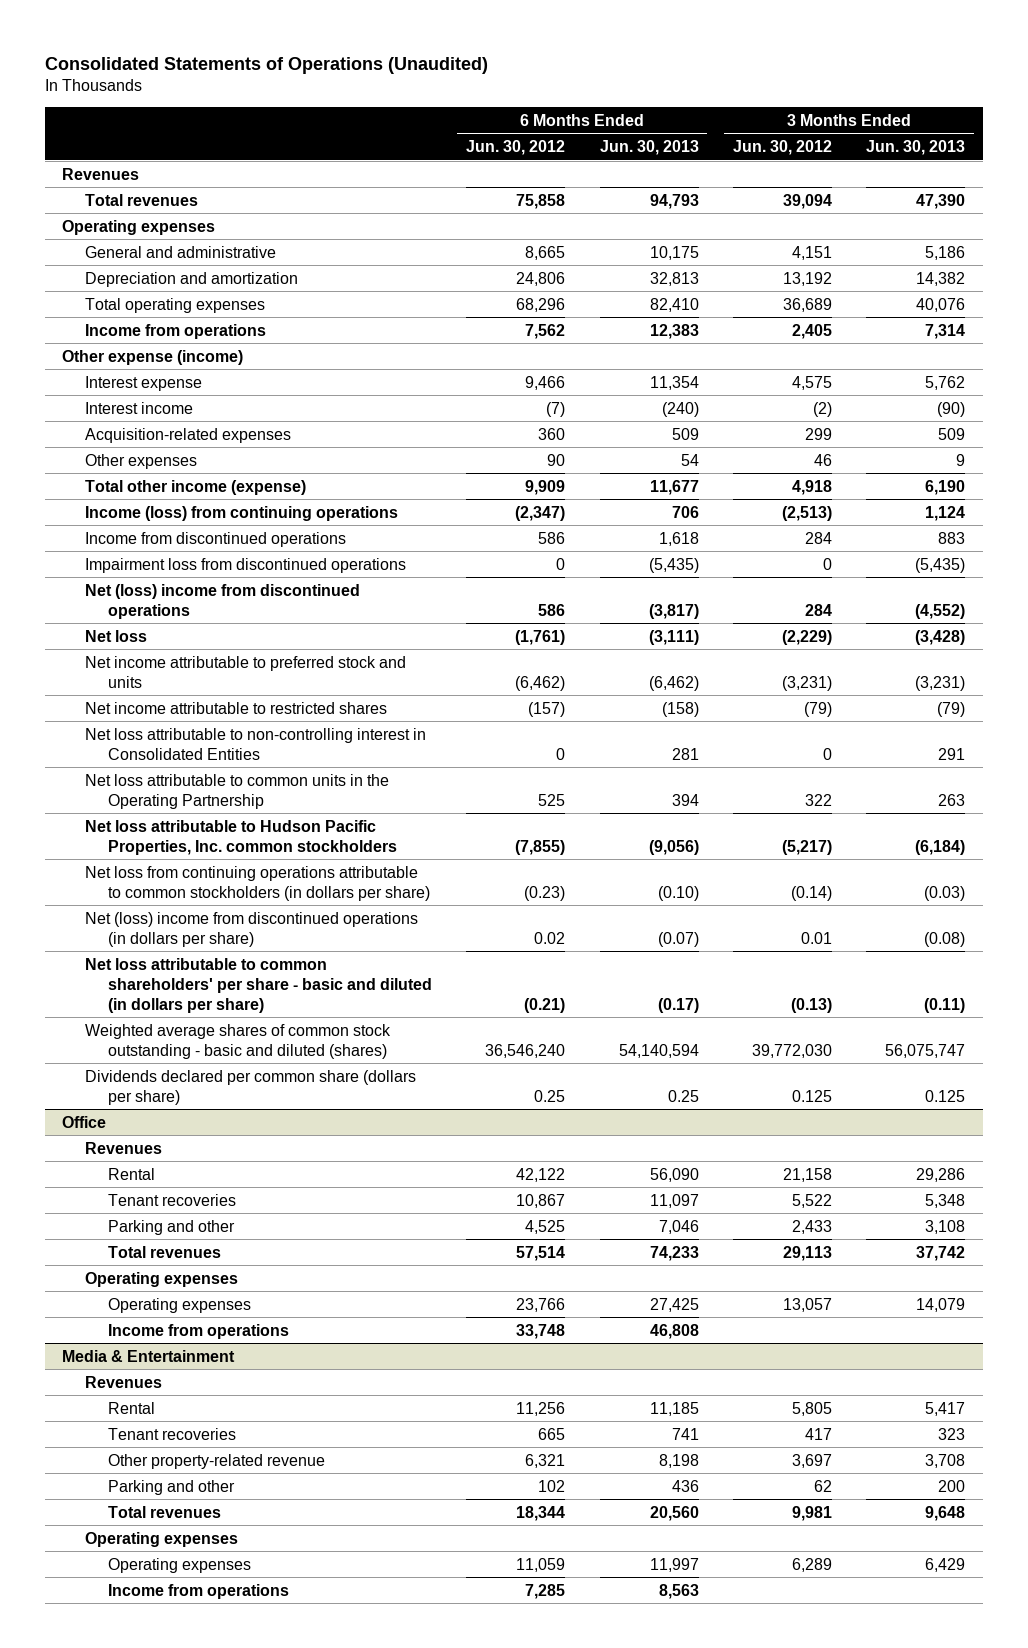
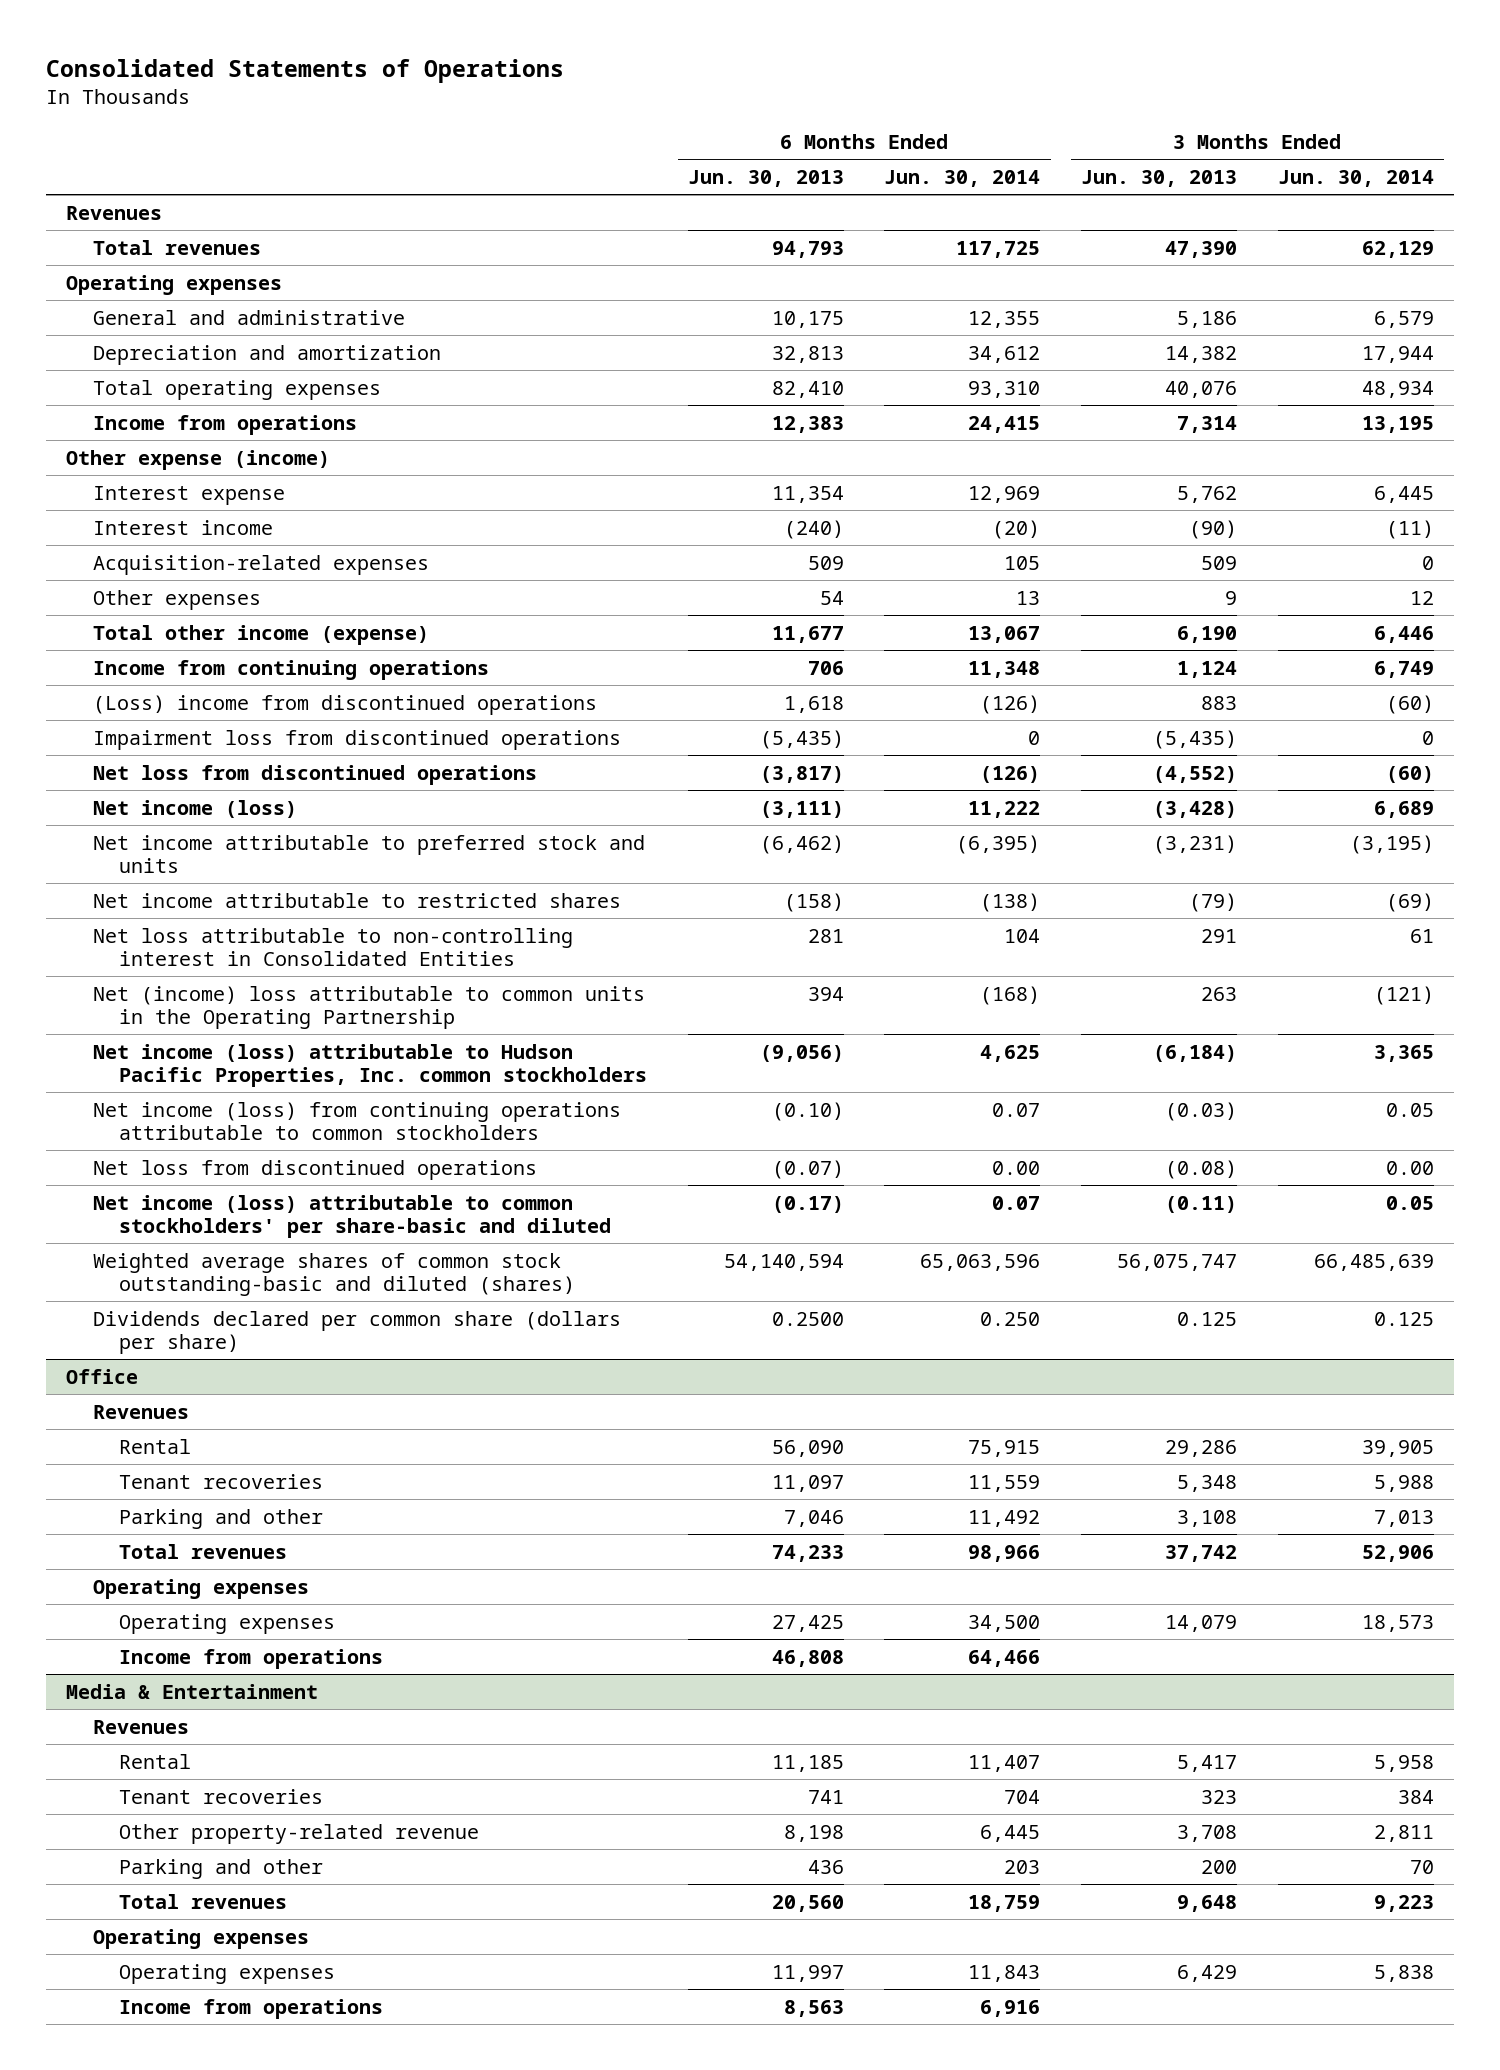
- Consolidated Statements of Operations (Unaudited)
+ Consolidated Statements of Operations
- | 6 Months Ended Jun. 30, 2012 | 6 Months Ended Jun. 30, 2013 | 3 Months Ended Jun. 30, 2012 | 3 Months Ended Jun. 30, 2013
+ | 6 Months Ended Jun. 30, 2013 | 6 Months Ended Jun. 30, 2014 | 3 Months Ended Jun. 30, 2013 | 3 Months Ended Jun. 30, 2014
- Income (loss) from continuing operations | (2,347) | 706 | (2,513) | 1,124
- Income from discontinued operations | 586 | 1,618 | 284 | 883
+ Income from continuing operations | 706 | 11,348 | 1,124 | 6,749
+ (Loss) income from discontinued operations | 1,618 | (126) | 883 | (60)
- Net (loss) income from discontinued operations | 586 | (3,817) | 284 | (4,552)
- Net loss | (1,761) | (3,111) | (2,229) | (3,428)
+ Net loss from discontinued operations | (3,817) | (126) | (4,552) | (60)
+ Net income (loss) | (3,111) | 11,222 | (3,428) | 6,689
- Net loss attributable to common units in the Operating Partnership | 525 | 394 | 322 | 263
- Net loss attributable to Hudson Pacific Properties, Inc. common stockholders | (7,855) | (9,056) | (5,217) | (6,184)
- Net loss from continuing operations attributable to common stockholders (in dollars per share) | (0.23) | (0.10) | (0.14) | (0.03)
- Net (loss) income from discontinued operations (in dollars per share) | 0.02 | (0.07) | 0.01 | (0.08)
- Net loss attributable to common shareholders' per share - basic and diluted (in dollars per share) | (0.21) | (0.17) | (0.13) | (0.11)
- Weighted average shares of common stock outstanding - basic and diluted (shares) | 36,546,240 | 54,140,594 | 39,772,030 | 56,075,747
- Dividends declared per common share (dollars per share) | 0.25 | 0.25 | 0.125 | 0.125
+ Net (income) loss attributable to common units in the Operating Partnership | 394 | (168) | 263 | (121)
+ Net income (loss) attributable to Hudson Pacific Properties, Inc. common stockholders | (9,056) | 4,625 | (6,184) | 3,365
+ Net income (loss) from continuing operations attributable to common stockholders | (0.10) | 0.07 | (0.03) | 0.05
+ Net loss from discontinued operations | (0.07) | 0.00 | (0.08) | 0.00
+ Net income (loss) attributable to common stockholders' per share-basic and diluted | (0.17) | 0.07 | (0.11) | 0.05
+ Weighted average shares of common stock outstanding-basic and diluted (shares) | 54,140,594 | 65,063,596 | 56,075,747 | 66,485,639
+ Dividends declared per common share (dollars per share) | 0.2500 | 0.250 | 0.125 | 0.125

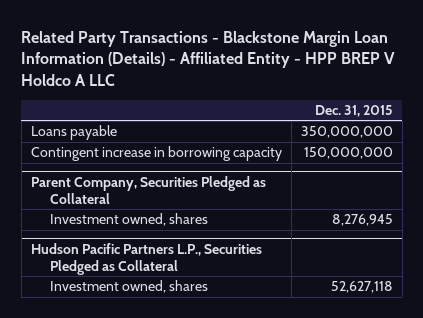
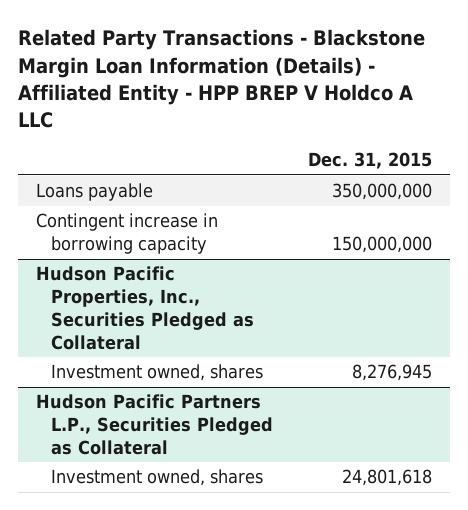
- Parent Company, Securities Pledged as Collateral
+ Hudson Pacific Properties, Inc., Securities Pledged as Collateral
@ Hudson Pacific Partners L.P., Securities Pledged as Collateral
- Investment owned, shares | 52,627,118
+ Investment owned, shares | 24,801,618

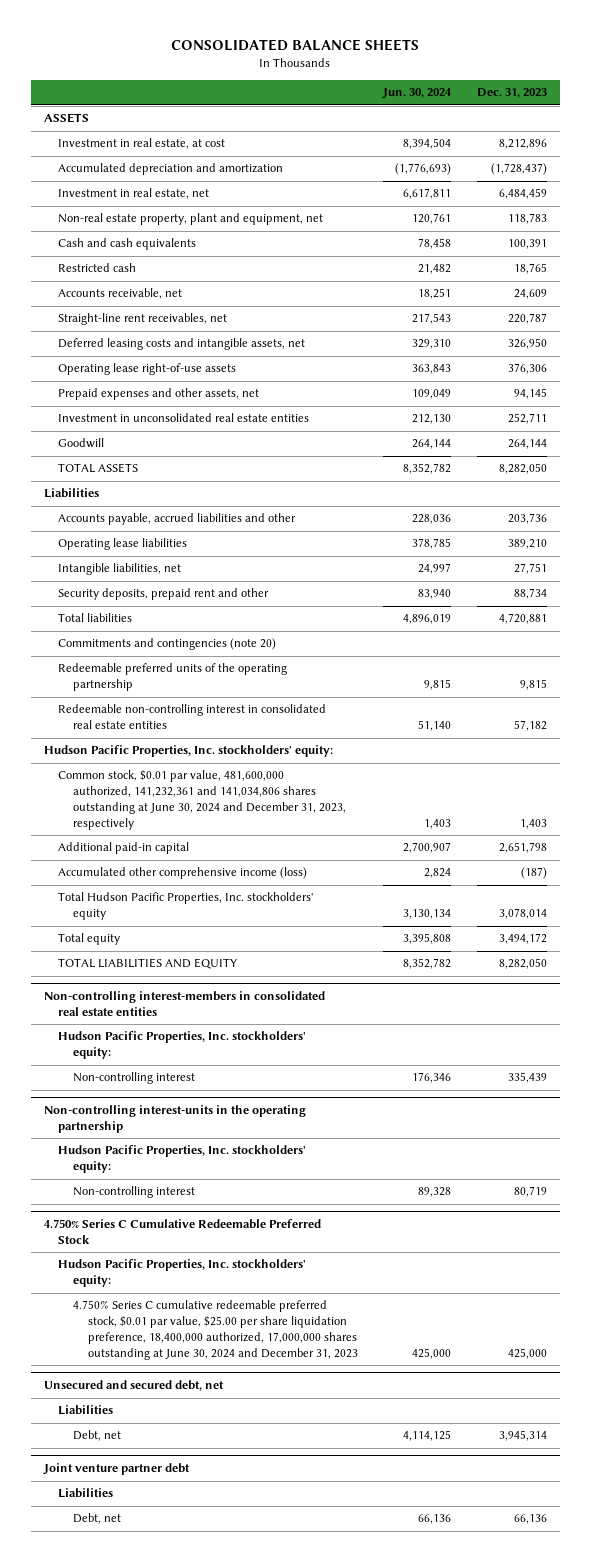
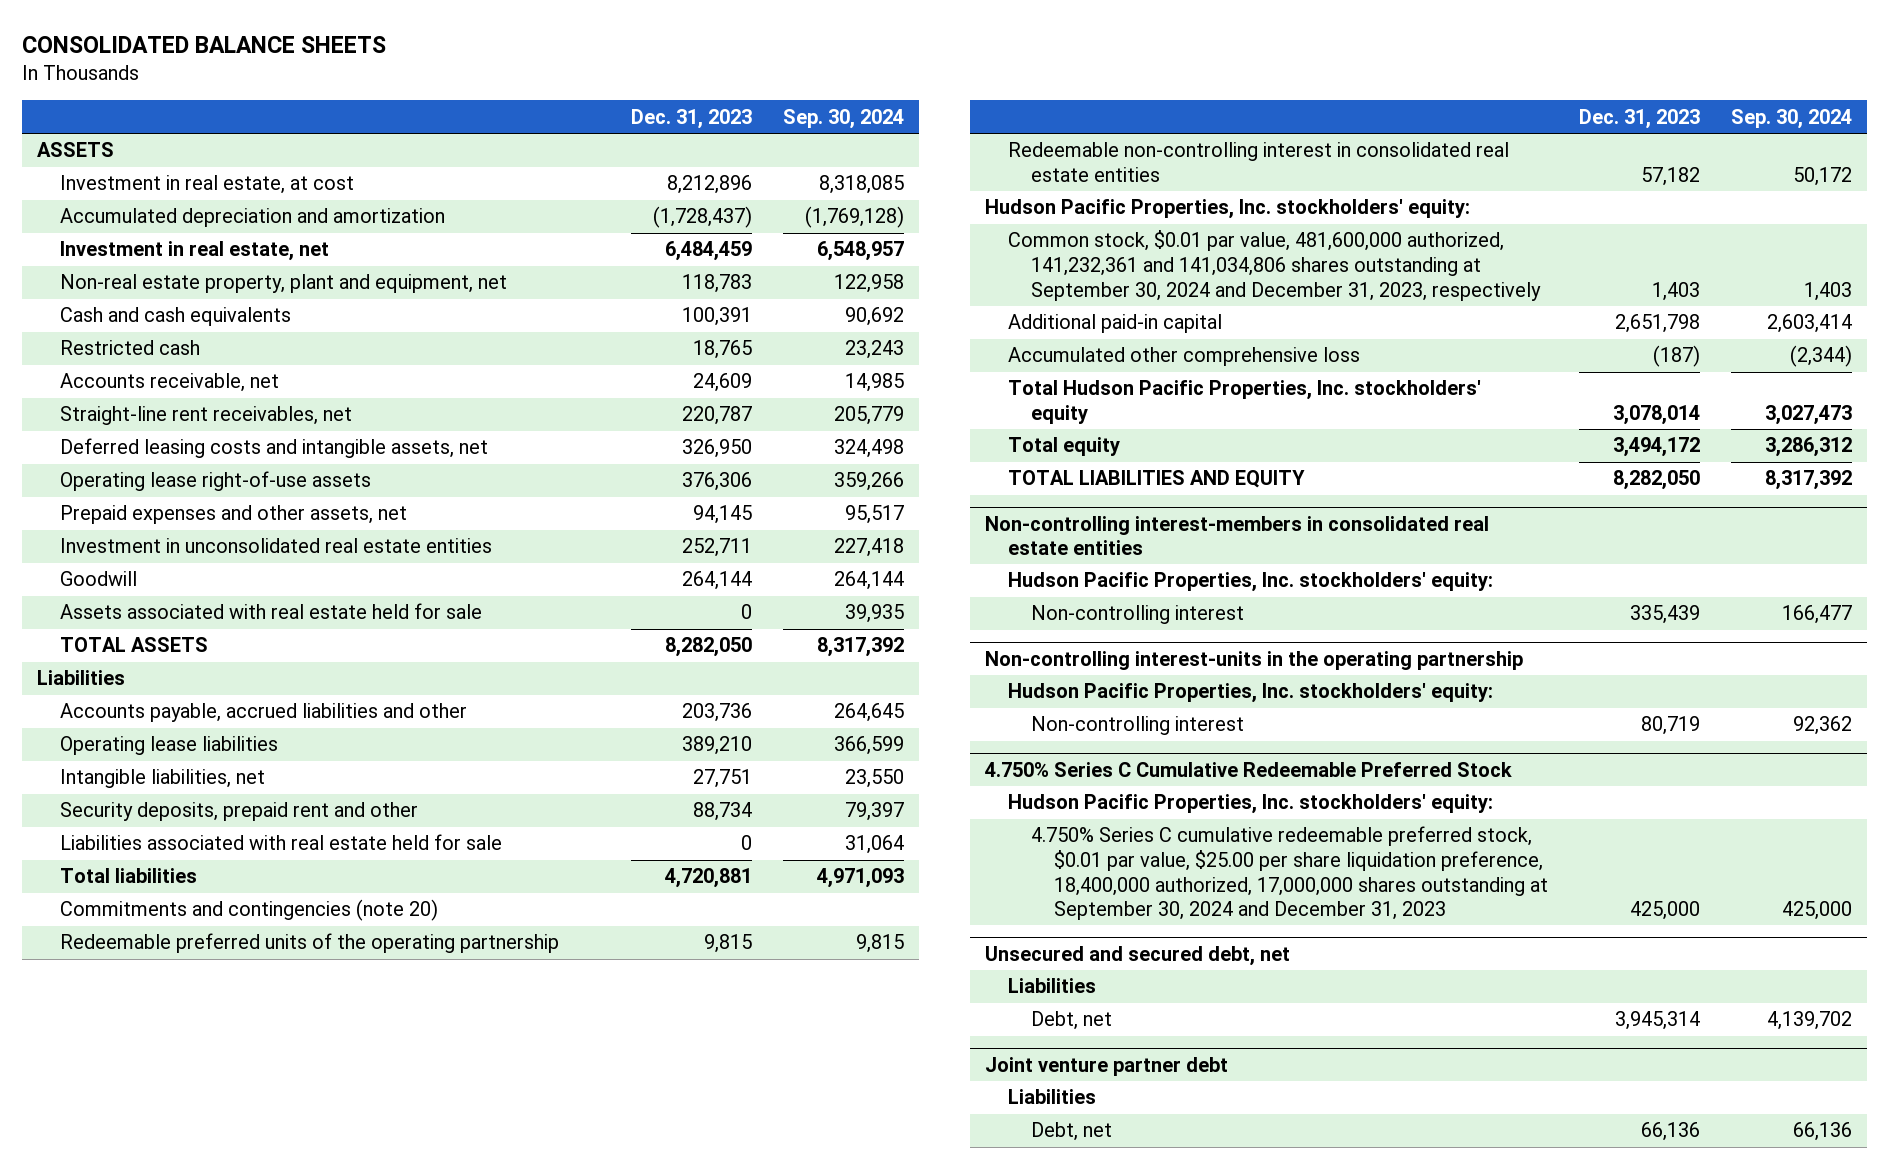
- | Jun. 30, 2024 | Dec. 31, 2023
+ | Dec. 31, 2023 | Sep. 30, 2024
+ Assets associated with real estate held for sale | 0 | 39,935
+ Liabilities associated with real estate held for sale | 0 | 31,064
- Common stock, $0.01 par value, 481,600,000 authorized, 141,232,361 and 141,034,806 shares outstanding at June 30, 2024 and December 31, 2023, respectively | 1,403 | 1,403
+ Common stock, $0.01 par value, 481,600,000 authorized, 141,232,361 and 141,034,806 shares outstanding at September 30, 2024 and December 31, 2023, respectively | 1,403 | 1,403
- Accumulated other comprehensive income (loss) | 2,824 | (187)
+ Accumulated other comprehensive loss | (187) | (2,344)
@ 4.750% Series C Cumulative Redeemable Preferred Stock
- 4.750% Series C cumulative redeemable preferred stock, $0.01 par value, $25.00 per share liquidation preference, 18,400,000 authorized, 17,000,000 shares outstanding at June 30, 2024 and December 31, 2023 | 425,000 | 425,000
+ 4.750% Series C cumulative redeemable preferred stock, $0.01 par value, $25.00 per share liquidation preference, 18,400,000 authorized, 17,000,000 shares outstanding at September 30, 2024 and December 31, 2023 | 425,000 | 425,000

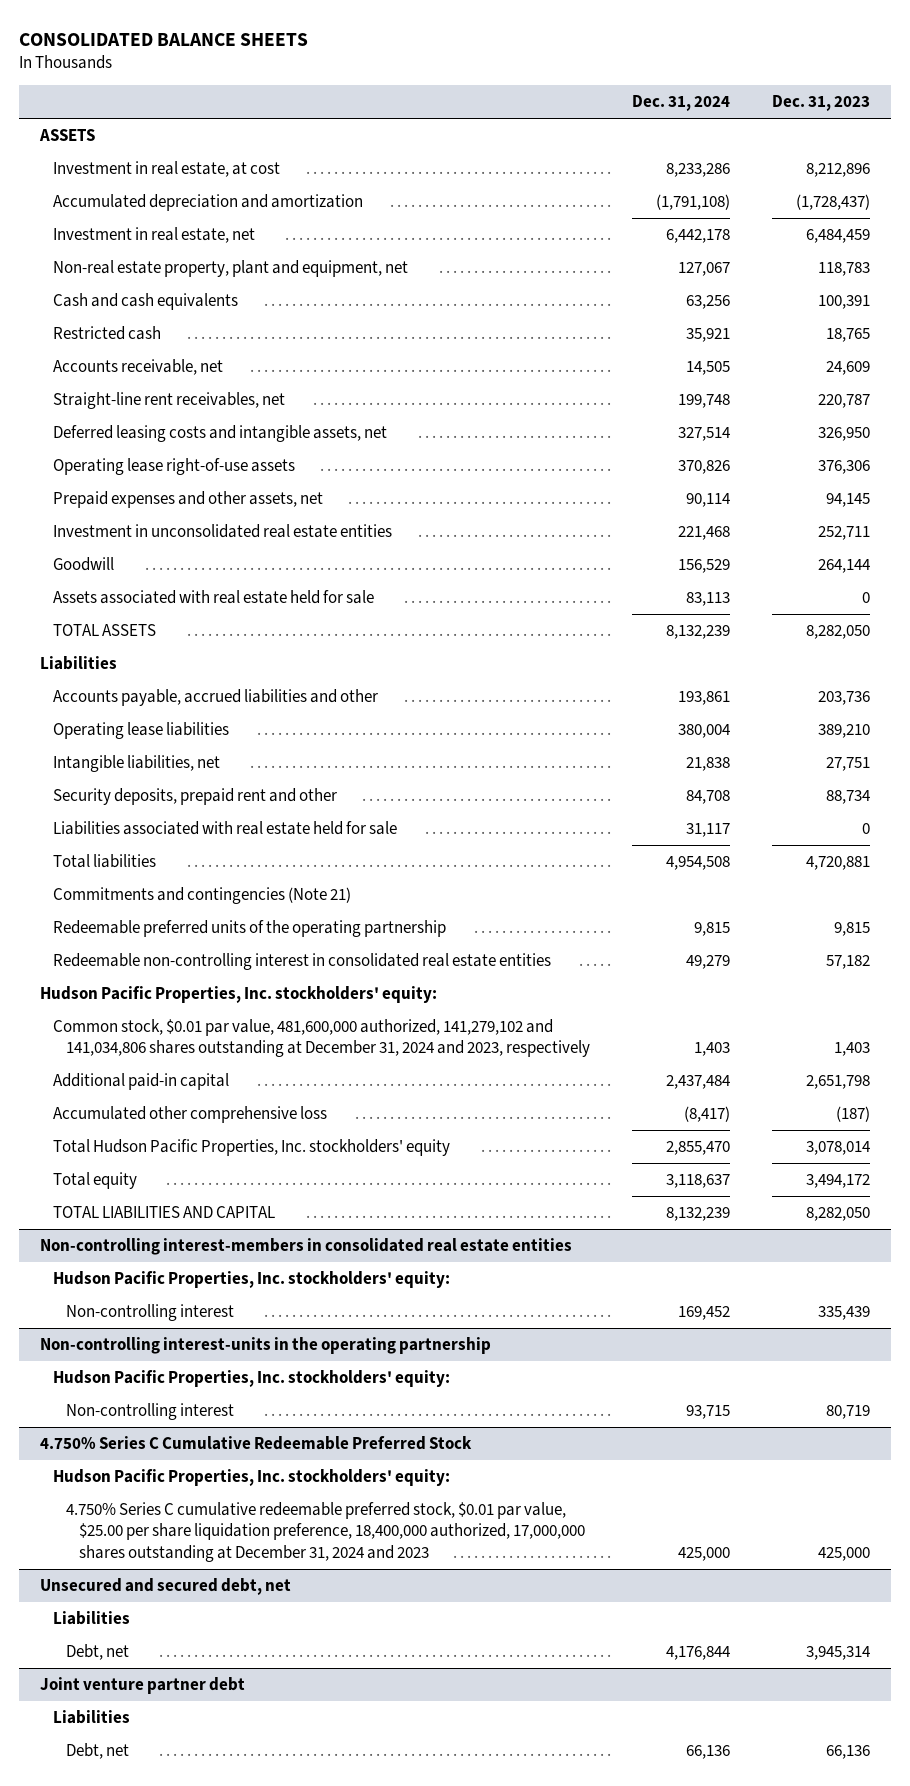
- | Dec. 31, 2023 | Sep. 30, 2024
+ | Dec. 31, 2024 | Dec. 31, 2023
- Commitments and contingencies (note 20)
+ Commitments and contingencies (Note 21)
- Common stock, $0.01 par value, 481,600,000 authorized, 141,232,361 and 141,034,806 shares outstanding at September 30, 2024 and December 31, 2023, respectively | 1,403 | 1,403
+ Common stock, $0.01 par value, 481,600,000 authorized, 141,279,102 and 141,034,806 shares outstanding at December 31, 2024 and 2023, respectively | 1,403 | 1,403
- TOTAL LIABILITIES AND EQUITY | 8,282,050 | 8,317,392
+ TOTAL LIABILITIES AND CAPITAL | 8,132,239 | 8,282,050
@ 4.750% Series C Cumulative Redeemable Preferred Stock
- 4.750% Series C cumulative redeemable preferred stock, $0.01 par value, $25.00 per share liquidation preference, 18,400,000 authorized, 17,000,000 shares outstanding at September 30, 2024 and December 31, 2023 | 425,000 | 425,000
+ 4.750% Series C cumulative redeemable preferred stock, $0.01 par value, $25.00 per share liquidation preference, 18,400,000 authorized, 17,000,000 shares outstanding at December 31, 2024 and 2023 | 425,000 | 425,000

